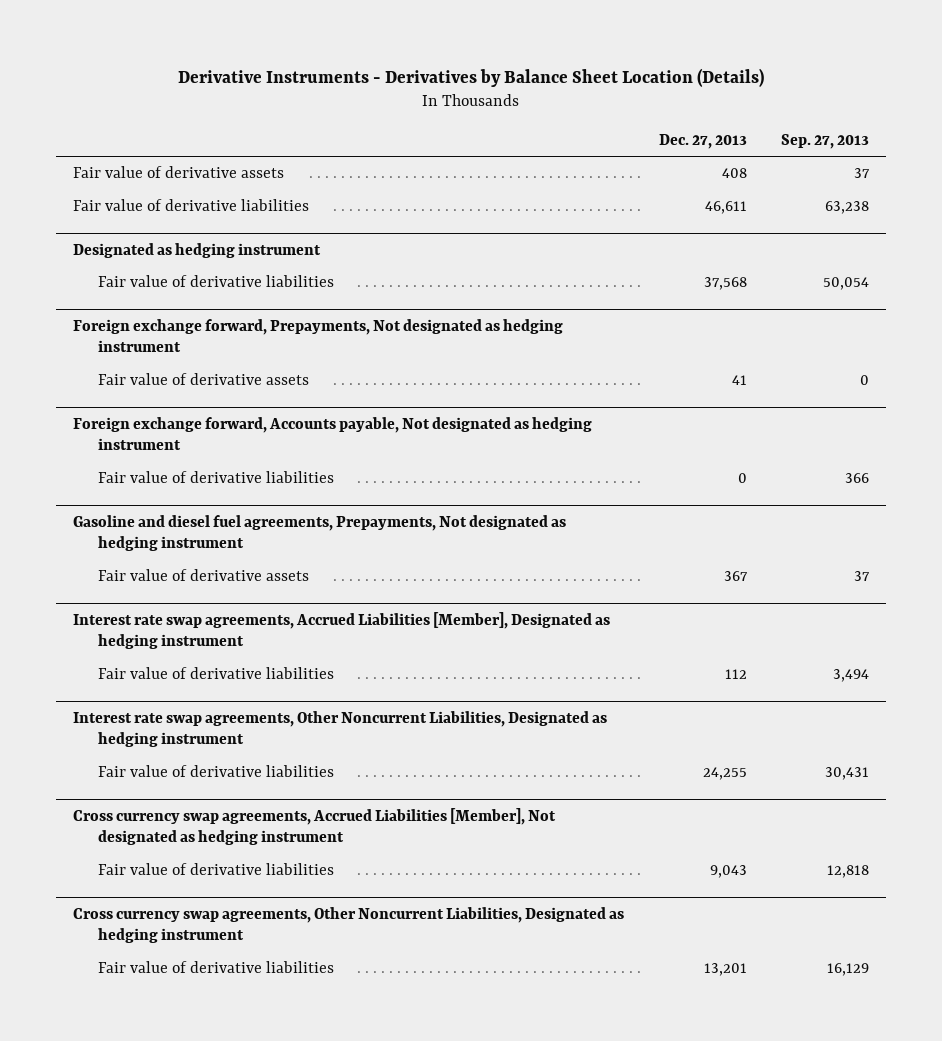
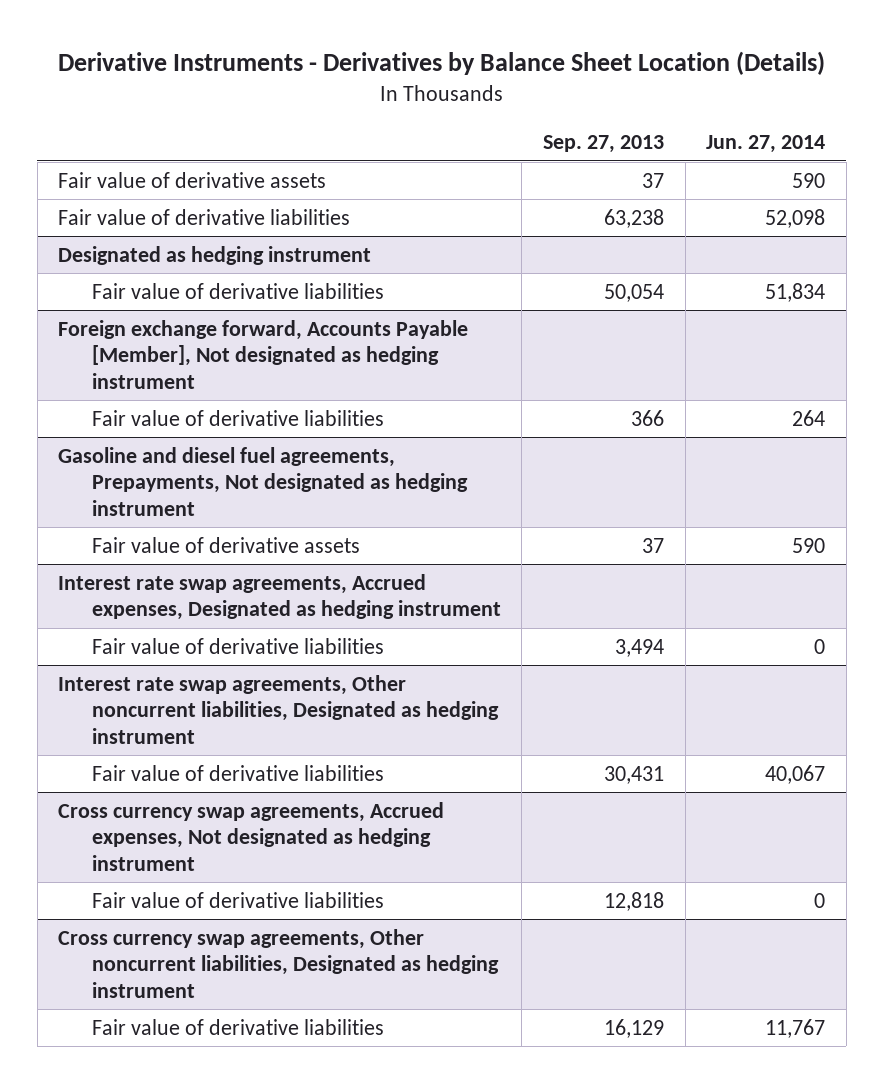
- | Dec. 27, 2013 | Sep. 27, 2013
+ | Sep. 27, 2013 | Jun. 27, 2014
- Foreign exchange forward, Prepayments, Not designated as hedging instrument
- Fair value of derivative assets | 41 | 0
- Foreign exchange forward, Accounts payable, Not designated as hedging instrument
+ Foreign exchange forward, Accounts Payable [Member], Not designated as hedging instrument
- Interest rate swap agreements, Accrued Liabilities [Member], Designated as hedging instrument
+ Interest rate swap agreements, Accrued expenses, Designated as hedging instrument
- Interest rate swap agreements, Other Noncurrent Liabilities, Designated as hedging instrument
+ Interest rate swap agreements, Other noncurrent liabilities, Designated as hedging instrument
- Cross currency swap agreements, Accrued Liabilities [Member], Not designated as hedging instrument
+ Cross currency swap agreements, Accrued expenses, Not designated as hedging instrument
- Cross currency swap agreements, Other Noncurrent Liabilities, Designated as hedging instrument
+ Cross currency swap agreements, Other noncurrent liabilities, Designated as hedging instrument

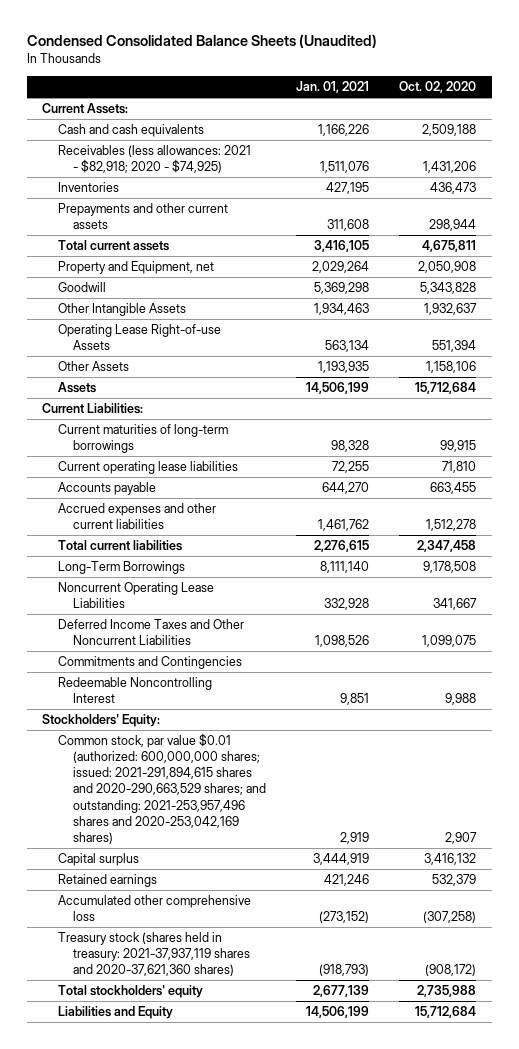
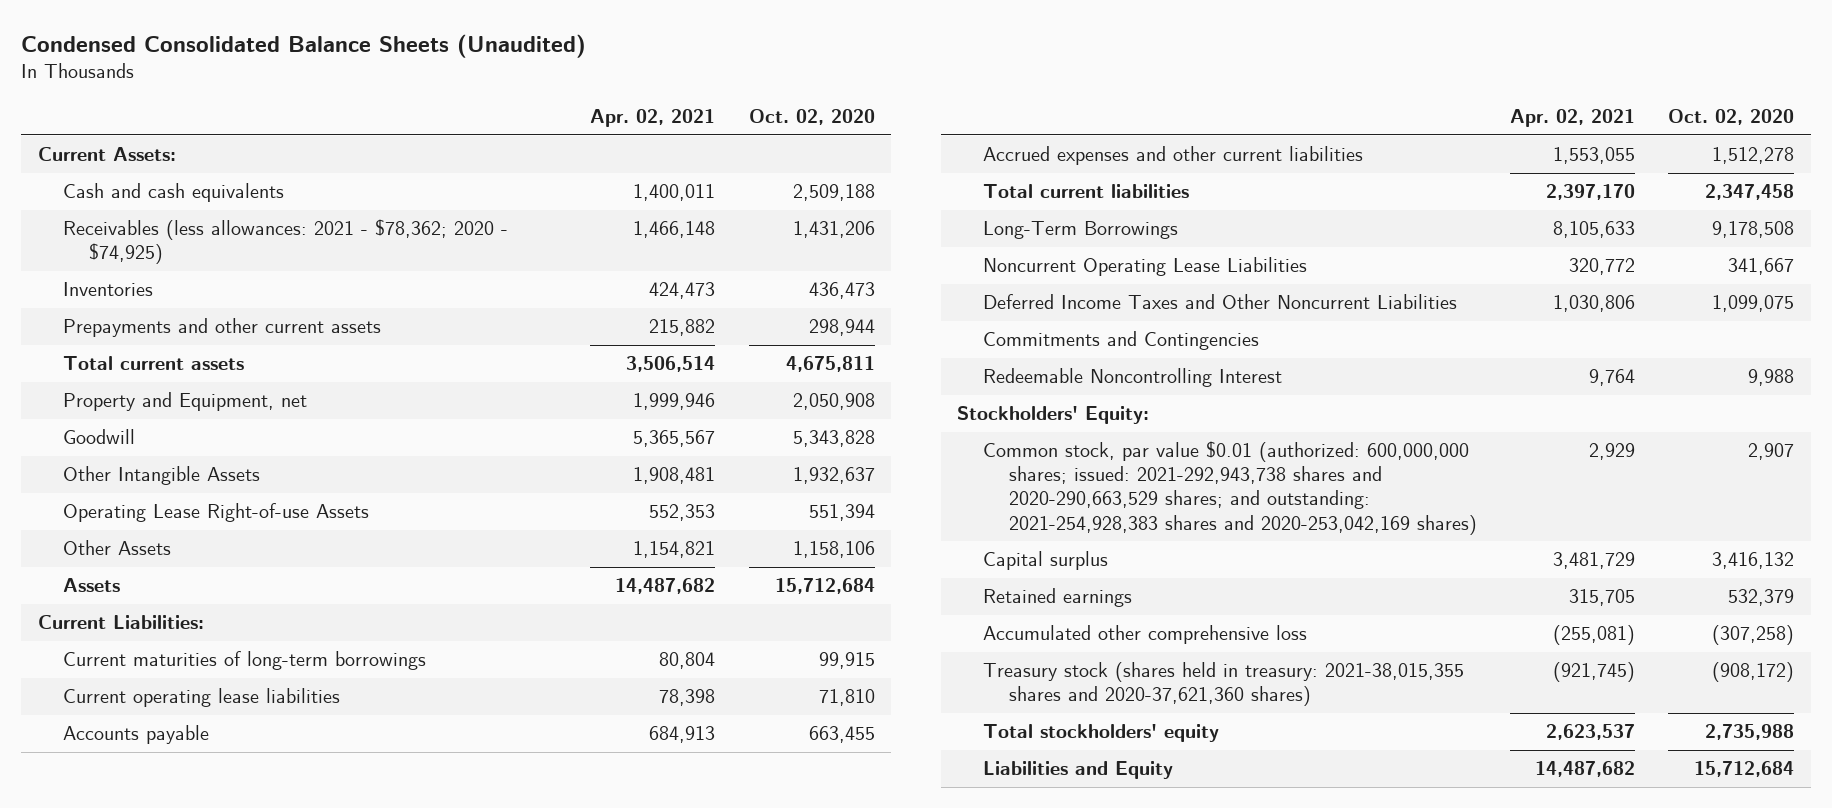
- | Jan. 01, 2021 | Oct. 02, 2020
+ | Apr. 02, 2021 | Oct. 02, 2020
- Receivables (less allowances: 2021 - $82,918; 2020 - $74,925) | 1,511,076 | 1,431,206
+ Receivables (less allowances: 2021 - $78,362; 2020 - $74,925) | 1,466,148 | 1,431,206
- Common stock, par value $0.01 (authorized: 600,000,000 shares; issued: 2021-291,894,615 shares and 2020-290,663,529 shares; and outstanding: 2021-253,957,496 shares and 2020-253,042,169 shares) | 2,919 | 2,907
+ Common stock, par value $0.01 (authorized: 600,000,000 shares; issued: 2021-292,943,738 shares and 2020-290,663,529 shares; and outstanding: 2021-254,928,383 shares and 2020-253,042,169 shares) | 2,929 | 2,907
- Treasury stock (shares held in treasury: 2021-37,937,119 shares and 2020-37,621,360 shares) | (918,793) | (908,172)
+ Treasury stock (shares held in treasury: 2021-38,015,355 shares and 2020-37,621,360 shares) | (921,745) | (908,172)

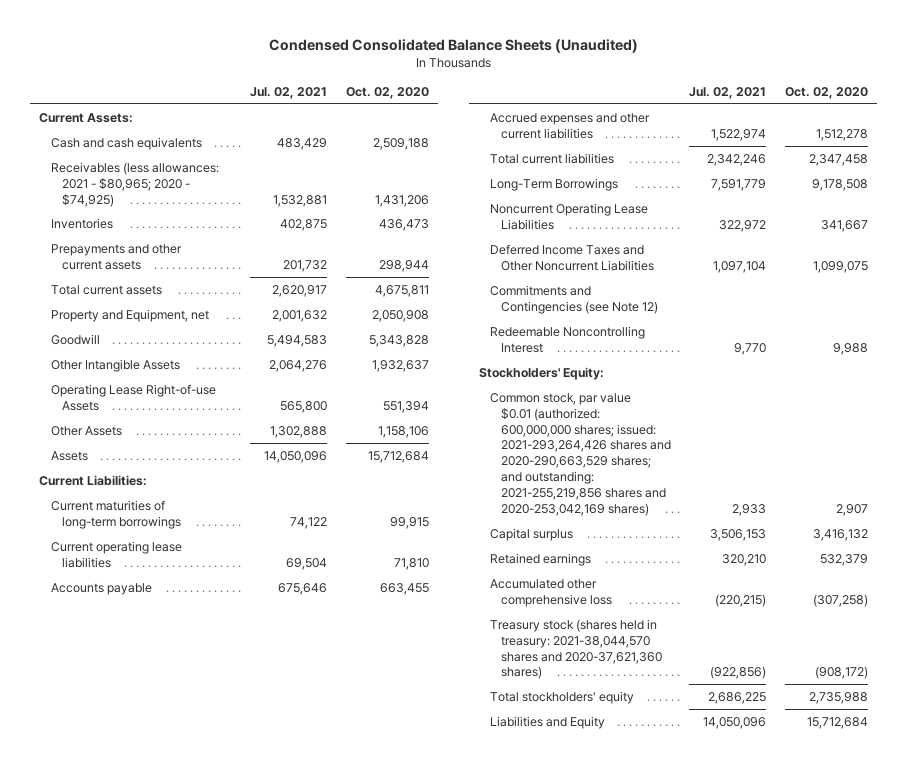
- | Apr. 02, 2021 | Oct. 02, 2020
+ | Jul. 02, 2021 | Oct. 02, 2020
- Receivables (less allowances: 2021 - $78,362; 2020 - $74,925) | 1,466,148 | 1,431,206
+ Receivables (less allowances: 2021 - $80,965; 2020 - $74,925) | 1,532,881 | 1,431,206
- Commitments and Contingencies
+ Commitments and Contingencies (see Note 12)
- Common stock, par value $0.01 (authorized: 600,000,000 shares; issued: 2021-292,943,738 shares and 2020-290,663,529 shares; and outstanding: 2021-254,928,383 shares and 2020-253,042,169 shares) | 2,929 | 2,907
+ Common stock, par value $0.01 (authorized: 600,000,000 shares; issued: 2021-293,264,426 shares and 2020-290,663,529 shares; and outstanding: 2021-255,219,856 shares and 2020-253,042,169 shares) | 2,933 | 2,907
- Treasury stock (shares held in treasury: 2021-38,015,355 shares and 2020-37,621,360 shares) | (921,745) | (908,172)
+ Treasury stock (shares held in treasury: 2021-38,044,570 shares and 2020-37,621,360 shares) | (922,856) | (908,172)

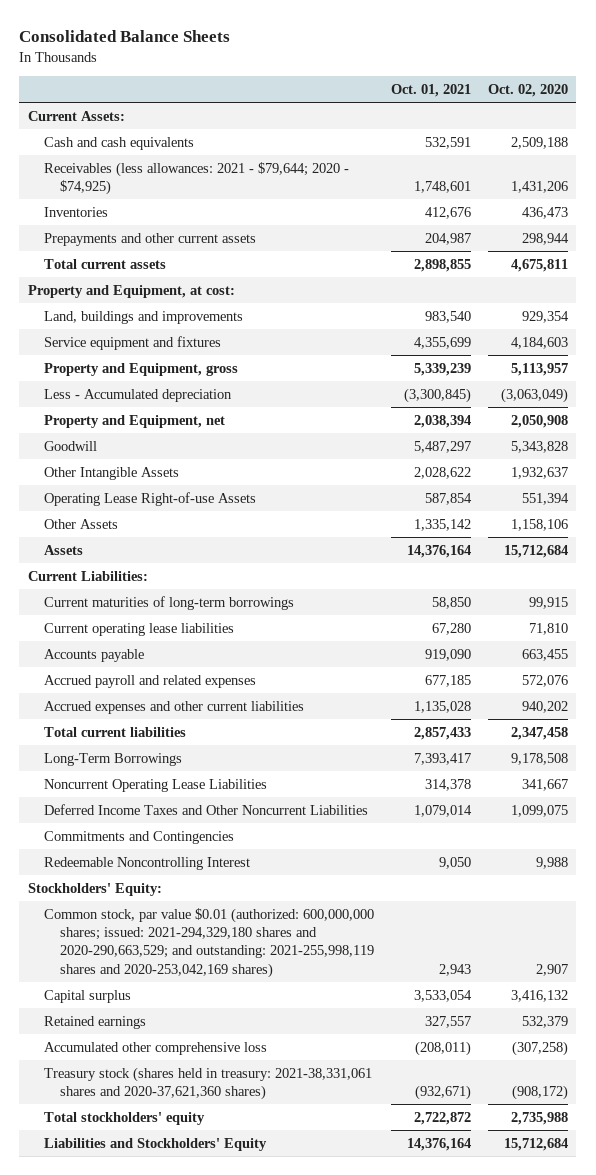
- Condensed Consolidated Balance Sheets (Unaudited)
+ Consolidated Balance Sheets
- | Jul. 02, 2021 | Oct. 02, 2020
+ | Oct. 01, 2021 | Oct. 02, 2020
- Receivables (less allowances: 2021 - $80,965; 2020 - $74,925) | 1,532,881 | 1,431,206
+ Receivables (less allowances: 2021 - $79,644; 2020 - $74,925) | 1,748,601 | 1,431,206
+ Property and Equipment, at cost:
+ Land, buildings and improvements | 983,540 | 929,354
+ Service equipment and fixtures | 4,355,699 | 4,184,603
+ Property and Equipment, gross | 5,339,239 | 5,113,957
+ Less - Accumulated depreciation | (3,300,845) | (3,063,049)
- Accrued expenses and other current liabilities | 1,522,974 | 1,512,278
+ Accrued payroll and related expenses | 677,185 | 572,076
+ Accrued expenses and other current liabilities | 1,135,028 | 940,202
- Commitments and Contingencies (see Note 12)
+ Commitments and Contingencies
- Common stock, par value $0.01 (authorized: 600,000,000 shares; issued: 2021-293,264,426 shares and 2020-290,663,529 shares; and outstanding: 2021-255,219,856 shares and 2020-253,042,169 shares) | 2,933 | 2,907
+ Common stock, par value $0.01 (authorized: 600,000,000 shares; issued: 2021-294,329,180 shares and 2020-290,663,529; and outstanding: 2021-255,998,119 shares and 2020-253,042,169 shares) | 2,943 | 2,907
- Treasury stock (shares held in treasury: 2021-38,044,570 shares and 2020-37,621,360 shares) | (922,856) | (908,172)
+ Treasury stock (shares held in treasury: 2021-38,331,061 shares and 2020-37,621,360 shares) | (932,671) | (908,172)
- Liabilities and Equity | 14,050,096 | 15,712,684
+ Liabilities and Stockholders' Equity | 14,376,164 | 15,712,684

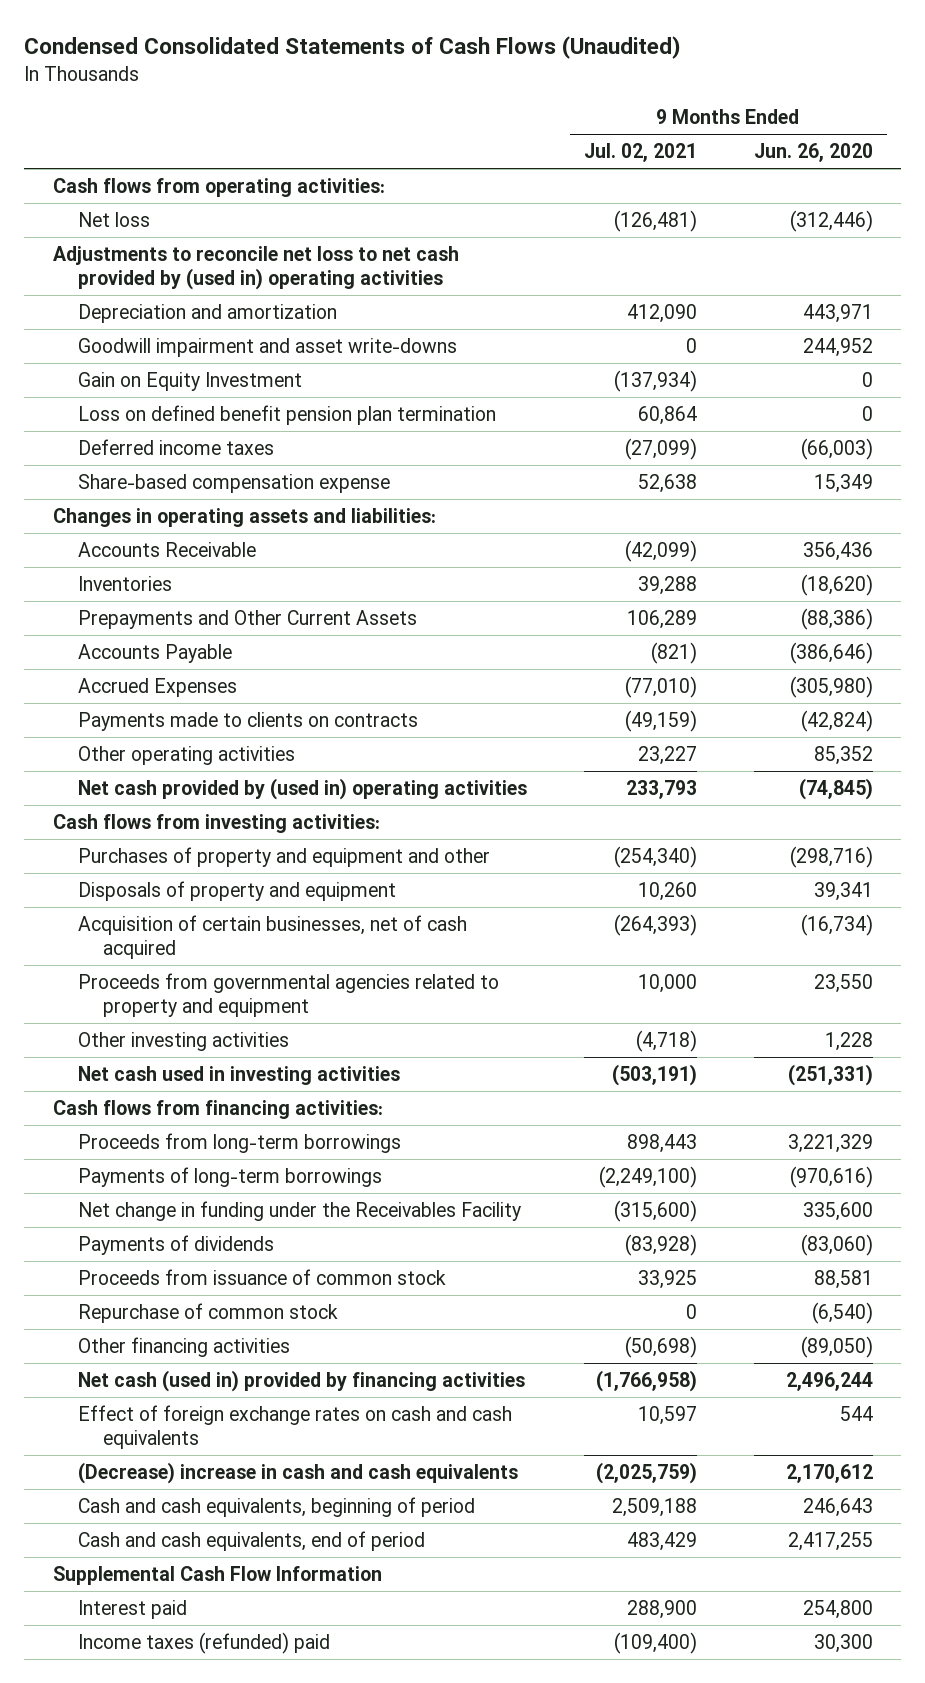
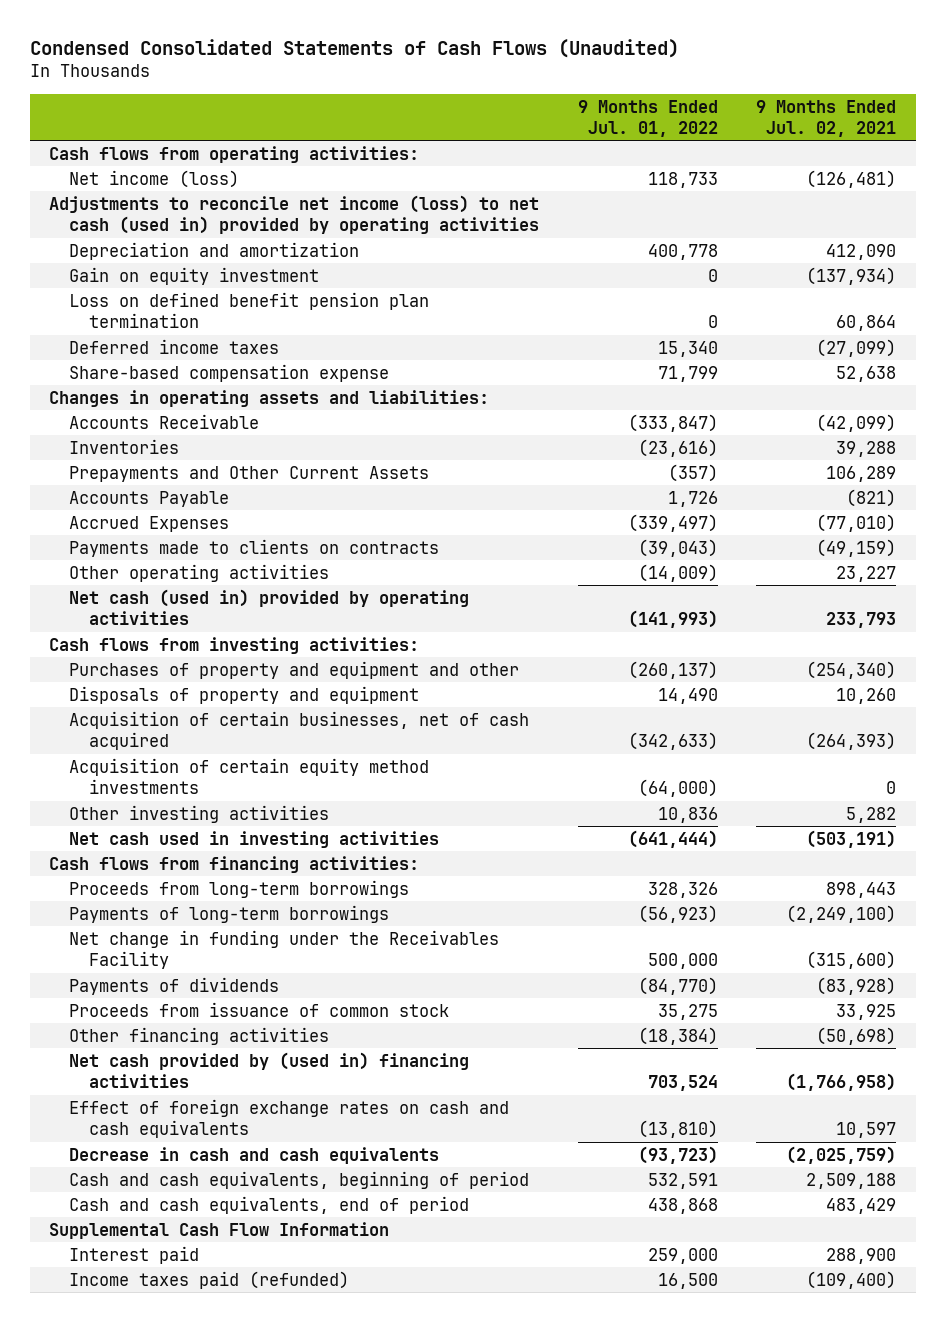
- | 9 Months Ended Jul. 02, 2021 | 9 Months Ended Jun. 26, 2020
+ | 9 Months Ended Jul. 01, 2022 | 9 Months Ended Jul. 02, 2021
- Net loss | (126,481) | (312,446)
- Adjustments to reconcile net loss to net cash provided by (used in) operating activities
+ Net income (loss) | 118,733 | (126,481)
+ Adjustments to reconcile net income (loss) to net cash (used in) provided by operating activities
- Goodwill impairment and asset write-downs | 0 | 244,952
- Gain on Equity Investment | (137,934) | 0
+ Gain on equity investment | 0 | (137,934)
- Net cash provided by (used in) operating activities | 233,793 | (74,845)
+ Net cash (used in) provided by operating activities | (141,993) | 233,793
- Proceeds from governmental agencies related to property and equipment | 10,000 | 23,550
- Other investing activities | (4,718) | 1,228
+ Acquisition of certain equity method investments | (64,000) | 0
+ Other investing activities | 10,836 | 5,282
- Repurchase of common stock | 0 | (6,540)
- Net cash (used in) provided by financing activities | (1,766,958) | 2,496,244
+ Net cash provided by (used in) financing activities | 703,524 | (1,766,958)
- (Decrease) increase in cash and cash equivalents | (2,025,759) | 2,170,612
+ Decrease in cash and cash equivalents | (93,723) | (2,025,759)
- Income taxes (refunded) paid | (109,400) | 30,300
+ Income taxes paid (refunded) | 16,500 | (109,400)

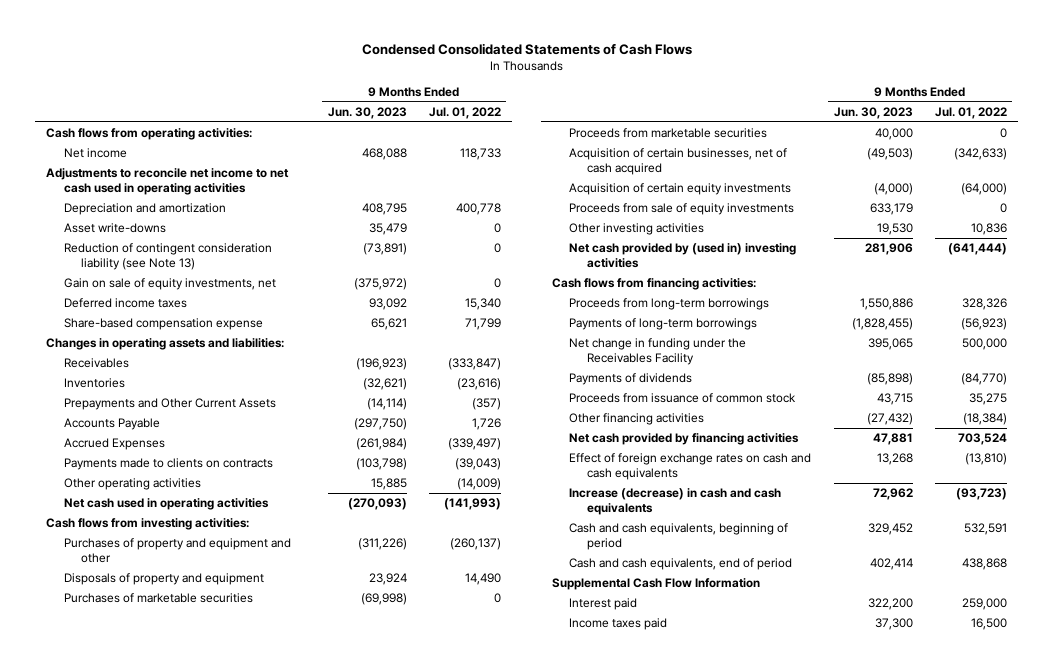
- Condensed Consolidated Statements of Cash Flows (Unaudited)
+ Condensed Consolidated Statements of Cash Flows
- | 9 Months Ended Jul. 01, 2022 | 9 Months Ended Jul. 02, 2021
+ | 9 Months Ended Jun. 30, 2023 | 9 Months Ended Jul. 01, 2022
- Net income (loss) | 118,733 | (126,481)
- Adjustments to reconcile net income (loss) to net cash (used in) provided by operating activities
+ Net income | 468,088 | 118,733
+ Adjustments to reconcile net income to net cash used in operating activities
- Gain on equity investment | 0 | (137,934)
- Loss on defined benefit pension plan termination | 0 | 60,864
+ Asset write-downs | 35,479 | 0
+ Reduction of contingent consideration liability (see Note 13) | (73,891) | 0
+ Gain on sale of equity investments, net | (375,972) | 0
- Accounts Receivable | (333,847) | (42,099)
+ Receivables | (196,923) | (333,847)
- Net cash (used in) provided by operating activities | (141,993) | 233,793
+ Net cash used in operating activities | (270,093) | (141,993)
+ Purchases of marketable securities | (69,998) | 0
+ Proceeds from marketable securities | 40,000 | 0
- Acquisition of certain equity method investments | (64,000) | 0
+ Acquisition of certain equity investments | (4,000) | (64,000)
+ Proceeds from sale of equity investments | 633,179 | 0
- Net cash used in investing activities | (641,444) | (503,191)
+ Net cash provided by (used in) investing activities | 281,906 | (641,444)
- Net cash provided by (used in) financing activities | 703,524 | (1,766,958)
+ Net cash provided by financing activities | 47,881 | 703,524
- Decrease in cash and cash equivalents | (93,723) | (2,025,759)
+ Increase (decrease) in cash and cash equivalents | 72,962 | (93,723)
- Income taxes paid (refunded) | 16,500 | (109,400)
+ Income taxes paid | 37,300 | 16,500

